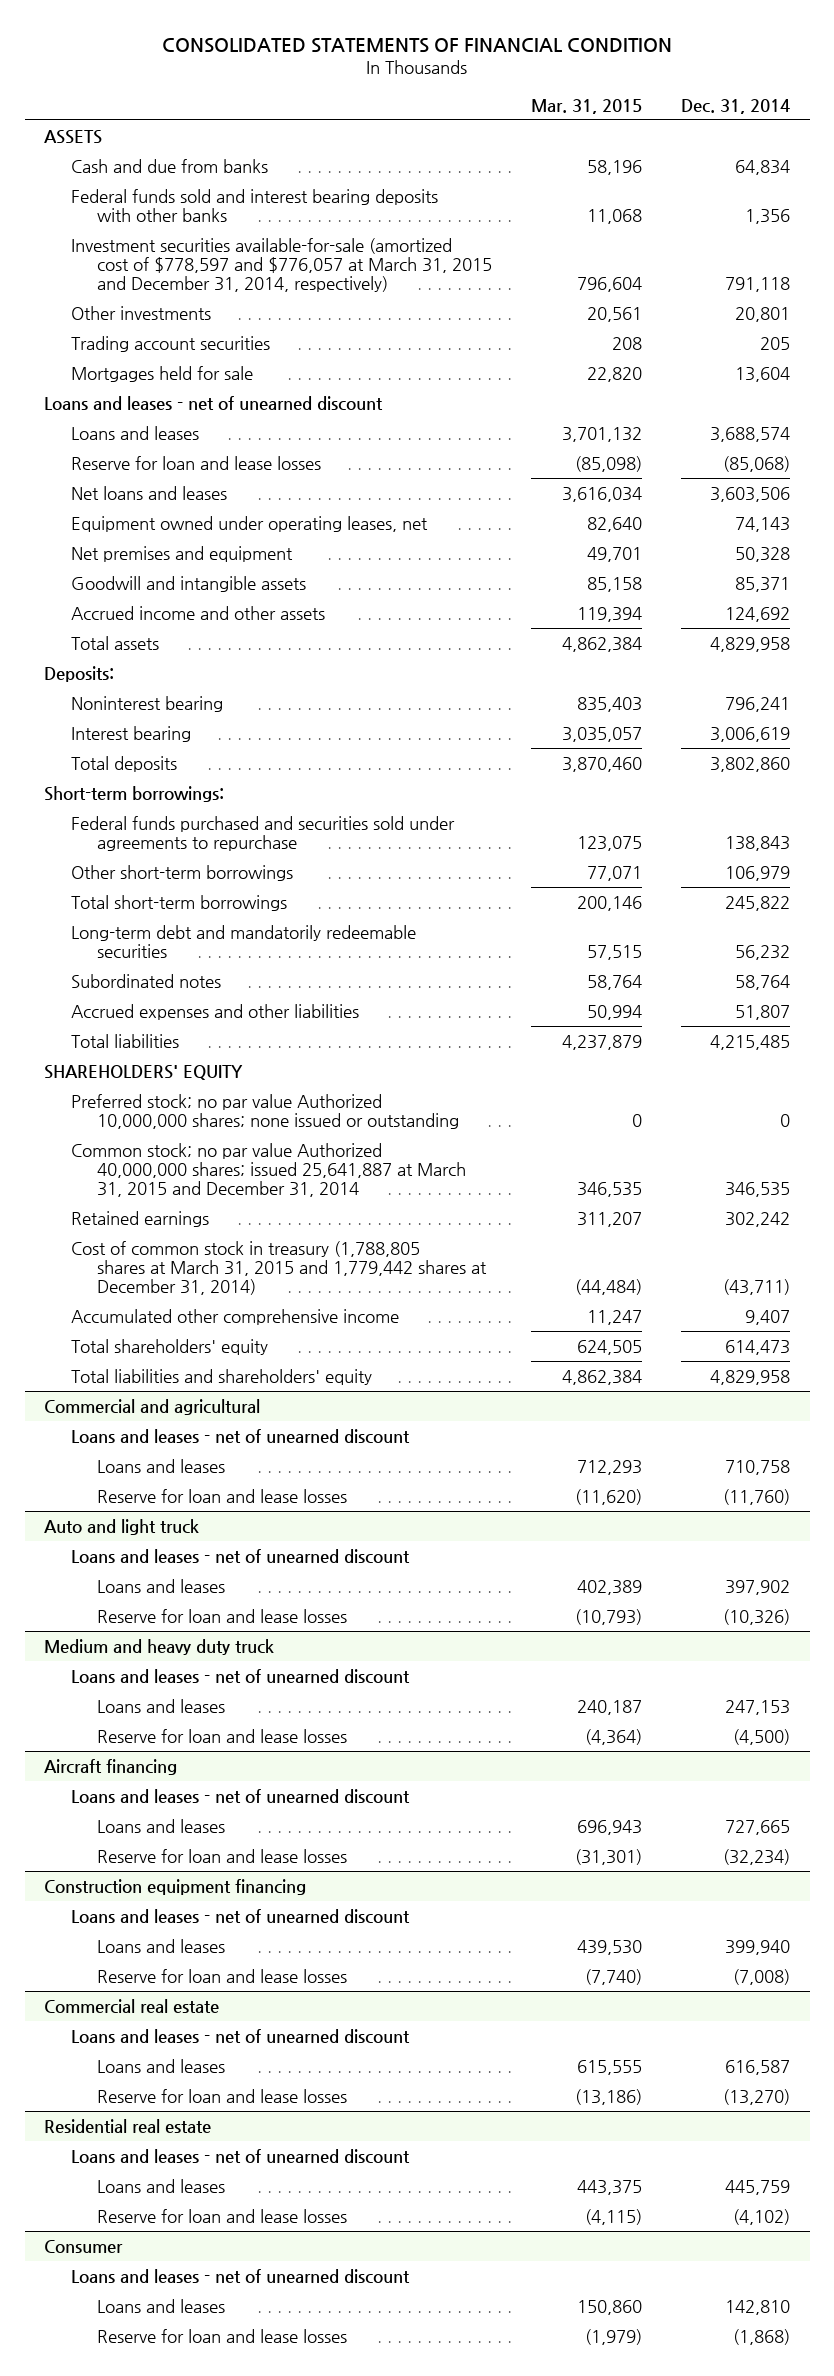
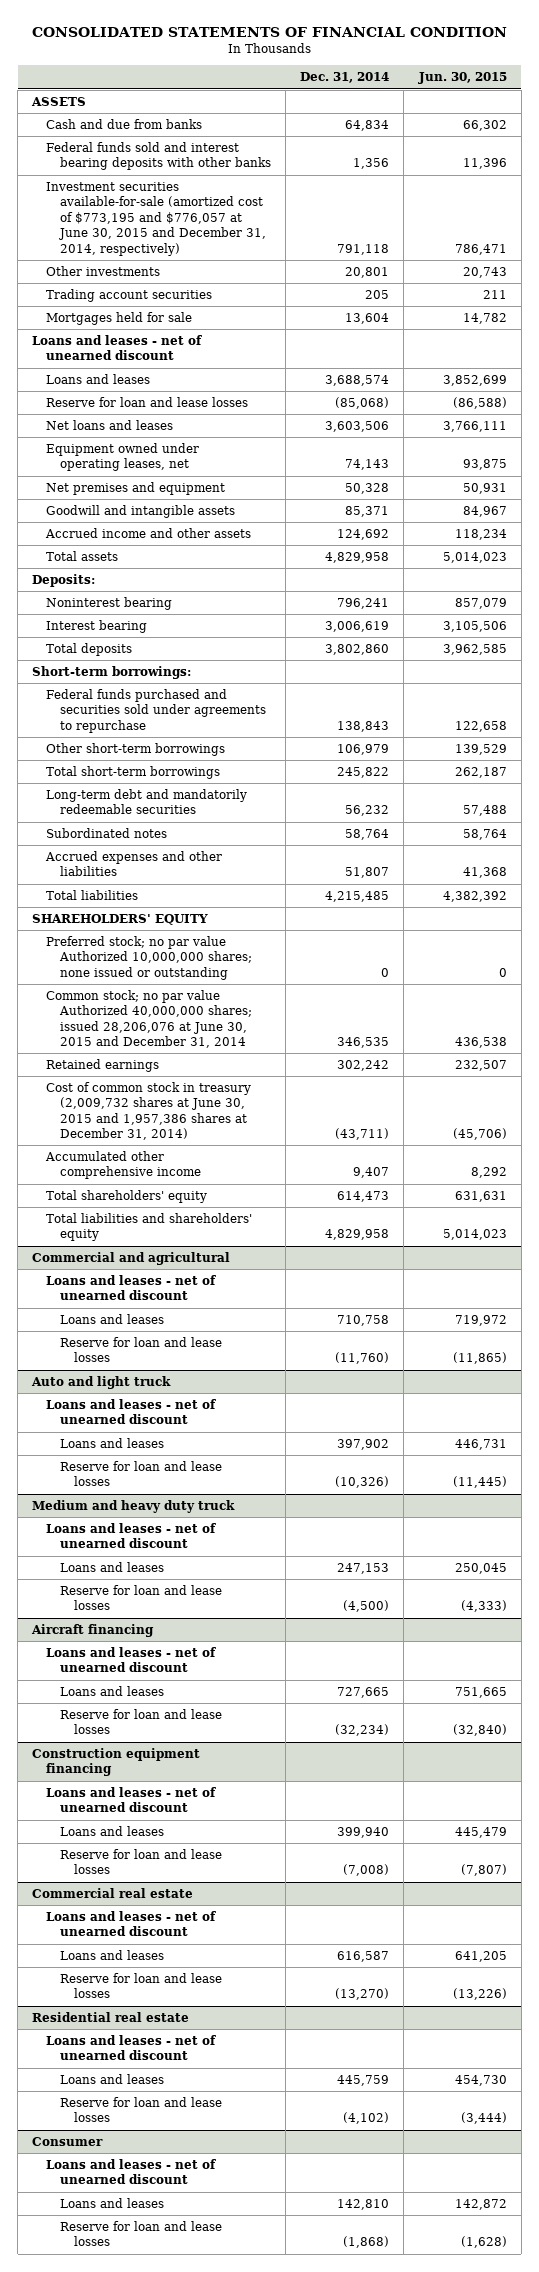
- | Mar. 31, 2015 | Dec. 31, 2014
+ | Dec. 31, 2014 | Jun. 30, 2015
- Investment securities available-for-sale (amortized cost of $778,597 and $776,057 at March 31, 2015 and December 31, 2014, respectively) | 796,604 | 791,118
+ Investment securities available-for-sale (amortized cost of $773,195 and $776,057 at June 30, 2015 and December 31, 2014, respectively) | 791,118 | 786,471
- Common stock; no par value Authorized 40,000,000 shares; issued 25,641,887 at March 31, 2015 and December 31, 2014 | 346,535 | 346,535
+ Common stock; no par value Authorized 40,000,000 shares; issued 28,206,076 at June 30, 2015 and December 31, 2014 | 346,535 | 436,538
- Cost of common stock in treasury (1,788,805 shares at March 31, 2015 and 1,779,442 shares at December 31, 2014) | (44,484) | (43,711)
+ Cost of common stock in treasury (2,009,732 shares at June 30, 2015 and 1,957,386 shares at December 31, 2014) | (43,711) | (45,706)

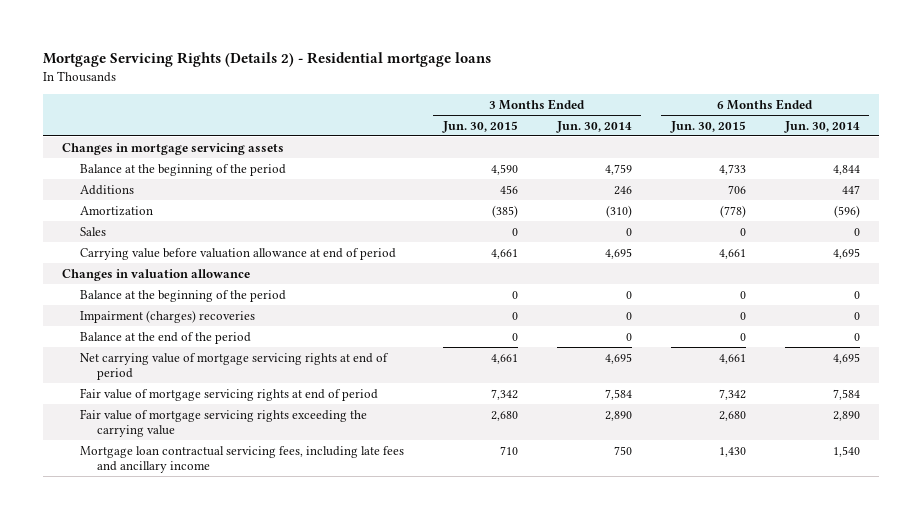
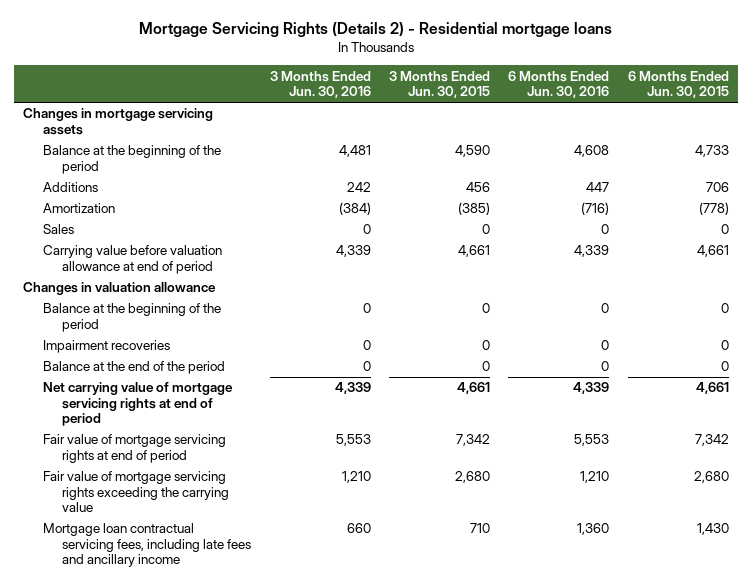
- | 3 Months Ended Jun. 30, 2015 | 3 Months Ended Jun. 30, 2014 | 6 Months Ended Jun. 30, 2015 | 6 Months Ended Jun. 30, 2014
+ | 3 Months Ended Jun. 30, 2016 | 3 Months Ended Jun. 30, 2015 | 6 Months Ended Jun. 30, 2016 | 6 Months Ended Jun. 30, 2015
- Impairment (charges) recoveries | 0 | 0 | 0 | 0
+ Impairment recoveries | 0 | 0 | 0 | 0

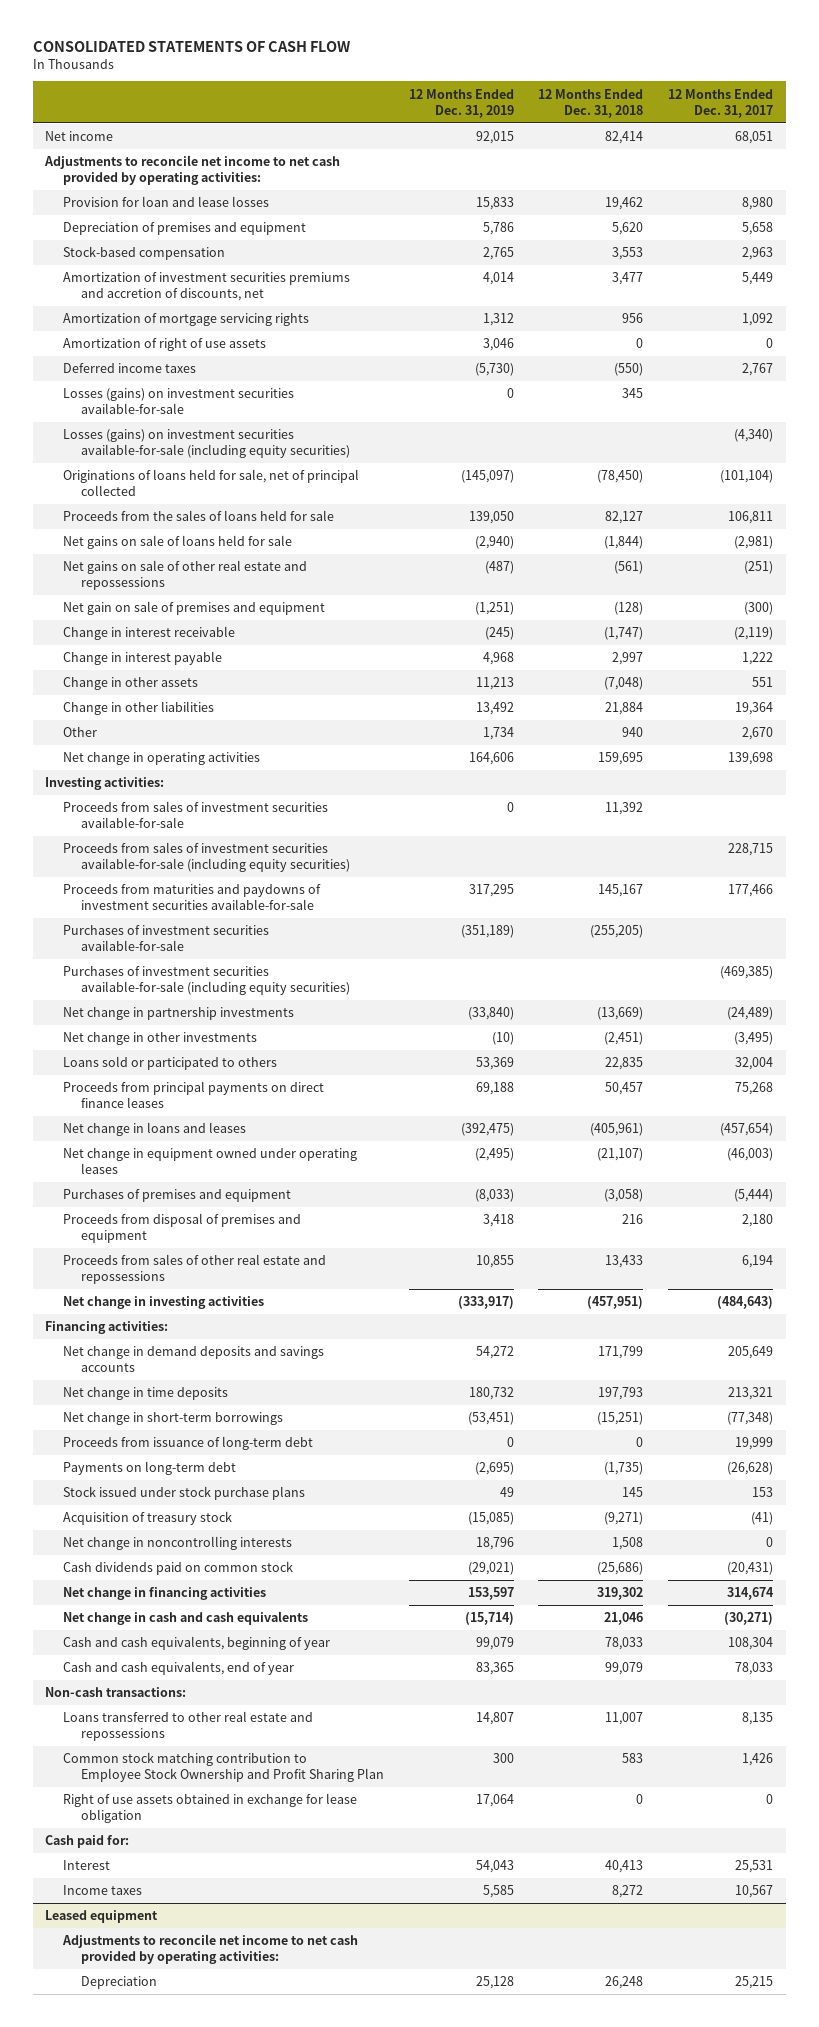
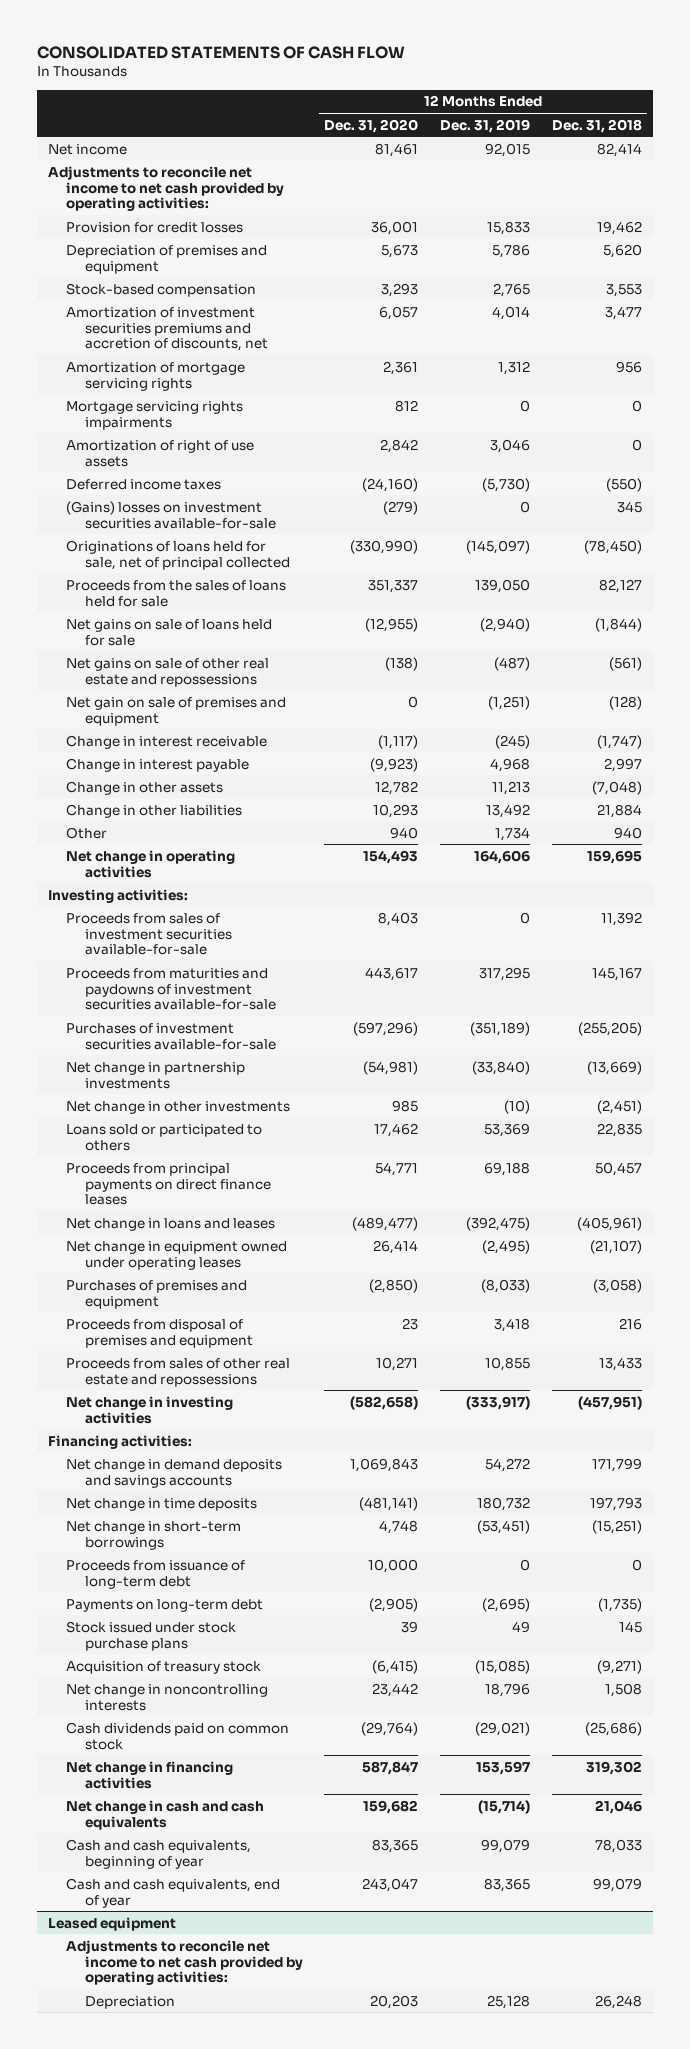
- | 12 Months Ended Dec. 31, 2019 | 12 Months Ended Dec. 31, 2018 | 12 Months Ended Dec. 31, 2017
+ | 12 Months Ended Dec. 31, 2020 | 12 Months Ended Dec. 31, 2019 | 12 Months Ended Dec. 31, 2018
- Provision for loan and lease losses | 15,833 | 19,462 | 8,980
+ Provision for credit losses | 36,001 | 15,833 | 19,462
+ Mortgage servicing rights impairments | 812 | 0 | 0
- Losses (gains) on investment securities available-for-sale | 0 | 345 |
- Losses (gains) on investment securities available-for-sale (including equity securities) | | | (4,340)
+ (Gains) losses on investment securities available-for-sale | (279) | 0 | 345
- Proceeds from sales of investment securities available-for-sale (including equity securities) | | | 228,715
- Purchases of investment securities available-for-sale (including equity securities) | | | (469,385)
- Non-cash transactions:
- Loans transferred to other real estate and repossessions | 14,807 | 11,007 | 8,135
- Common stock matching contribution to Employee Stock Ownership and Profit Sharing Plan | 300 | 583 | 1,426
- Right of use assets obtained in exchange for lease obligation | 17,064 | 0 | 0
- Cash paid for:
- Interest | 54,043 | 40,413 | 25,531
- Income taxes | 5,585 | 8,272 | 10,567

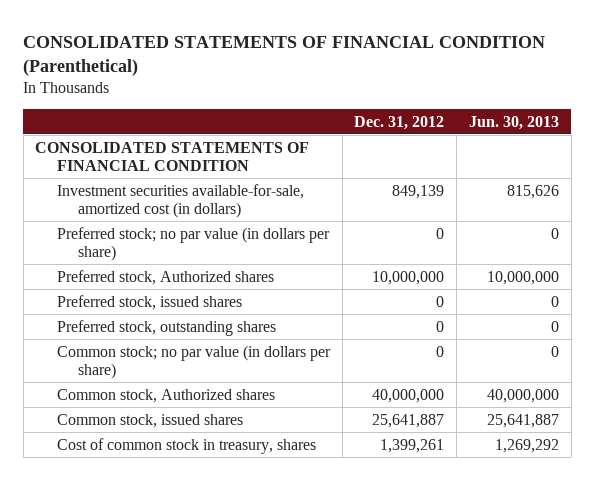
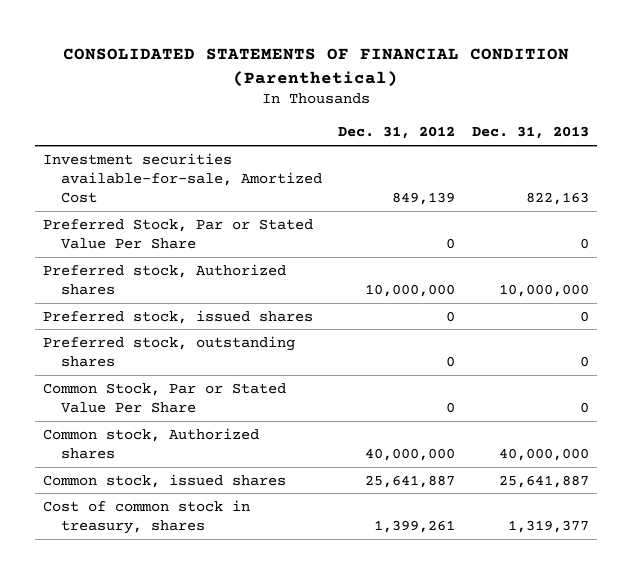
- | Dec. 31, 2012 | Jun. 30, 2013
+ | Dec. 31, 2012 | Dec. 31, 2013
- CONSOLIDATED STATEMENTS OF FINANCIAL CONDITION
- Investment securities available-for-sale, amortized cost (in dollars) | 849,139 | 815,626
- Preferred stock; no par value (in dollars per share) | 0 | 0
+ Investment securities available-for-sale, Amortized Cost | 849,139 | 822,163
+ Preferred Stock, Par or Stated Value Per Share | 0 | 0
- Common stock; no par value (in dollars per share) | 0 | 0
+ Common Stock, Par or Stated Value Per Share | 0 | 0

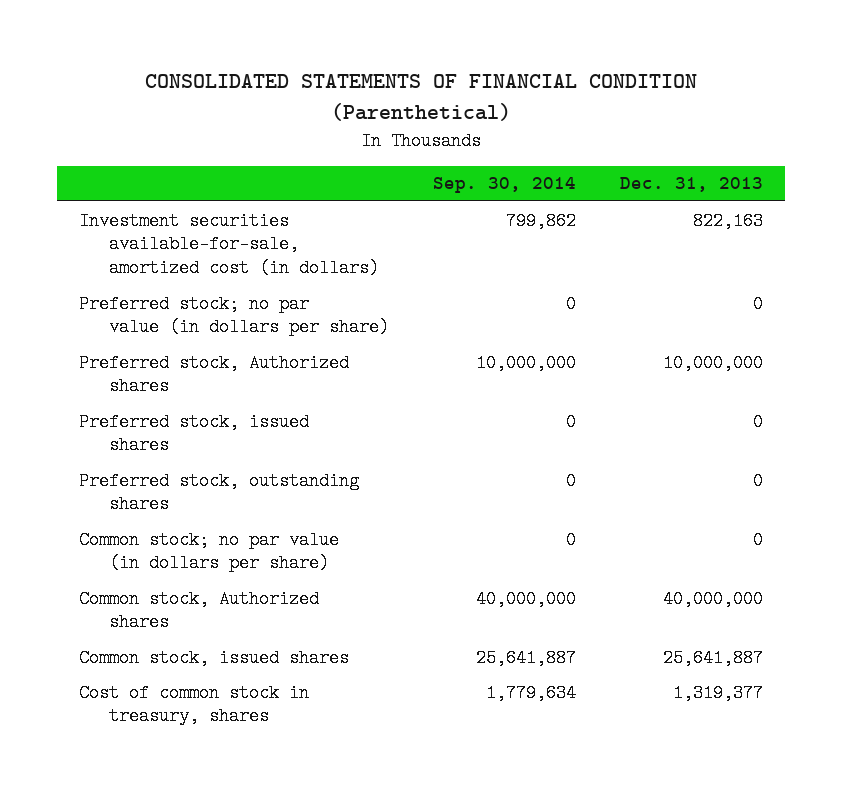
- | Dec. 31, 2012 | Dec. 31, 2013
+ | Sep. 30, 2014 | Dec. 31, 2013
- Investment securities available-for-sale, Amortized Cost | 849,139 | 822,163
- Preferred Stock, Par or Stated Value Per Share | 0 | 0
+ Investment securities available-for-sale, amortized cost (in dollars) | 799,862 | 822,163
+ Preferred stock; no par value (in dollars per share) | 0 | 0
- Common Stock, Par or Stated Value Per Share | 0 | 0
+ Common stock; no par value (in dollars per share) | 0 | 0

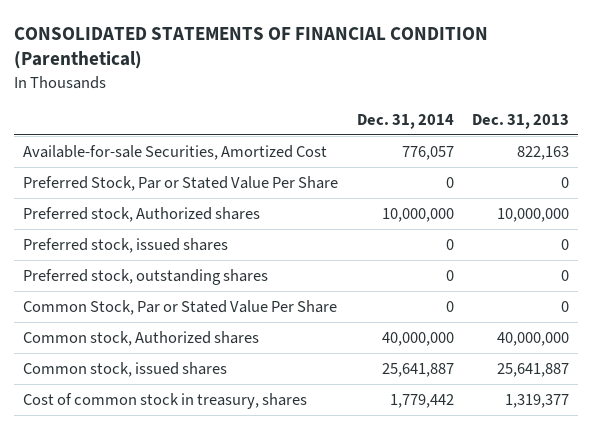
- | Sep. 30, 2014 | Dec. 31, 2013
+ | Dec. 31, 2014 | Dec. 31, 2013
- Investment securities available-for-sale, amortized cost (in dollars) | 799,862 | 822,163
- Preferred stock; no par value (in dollars per share) | 0 | 0
+ Available-for-sale Securities, Amortized Cost | 776,057 | 822,163
+ Preferred Stock, Par or Stated Value Per Share | 0 | 0
- Common stock; no par value (in dollars per share) | 0 | 0
+ Common Stock, Par or Stated Value Per Share | 0 | 0

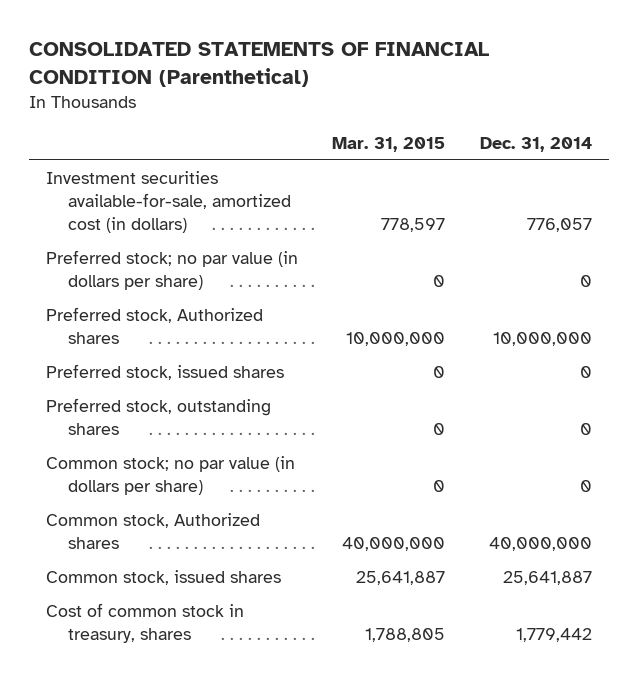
- | Dec. 31, 2014 | Dec. 31, 2013
+ | Mar. 31, 2015 | Dec. 31, 2014
- Available-for-sale Securities, Amortized Cost | 776,057 | 822,163
- Preferred Stock, Par or Stated Value Per Share | 0 | 0
+ Investment securities available-for-sale, amortized cost (in dollars) | 778,597 | 776,057
+ Preferred stock; no par value (in dollars per share) | 0 | 0
- Common Stock, Par or Stated Value Per Share | 0 | 0
+ Common stock; no par value (in dollars per share) | 0 | 0

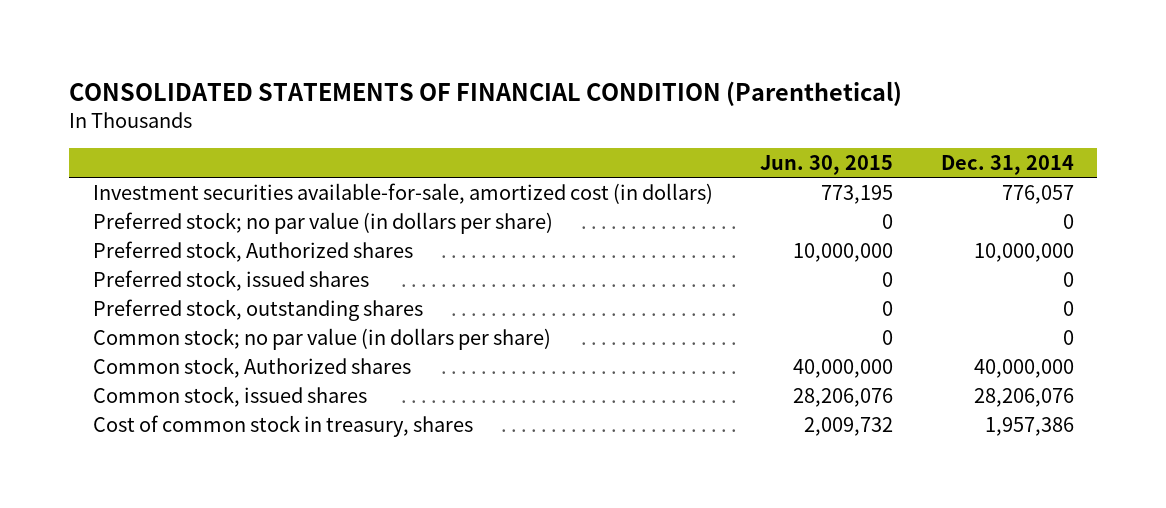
- | Mar. 31, 2015 | Dec. 31, 2014
+ | Jun. 30, 2015 | Dec. 31, 2014
- Common stock, issued shares | 25,641,887 | 25,641,887
- Cost of common stock in treasury, shares | 1,788,805 | 1,779,442
+ Common stock, issued shares | 28,206,076 | 28,206,076
+ Cost of common stock in treasury, shares | 2,009,732 | 1,957,386

